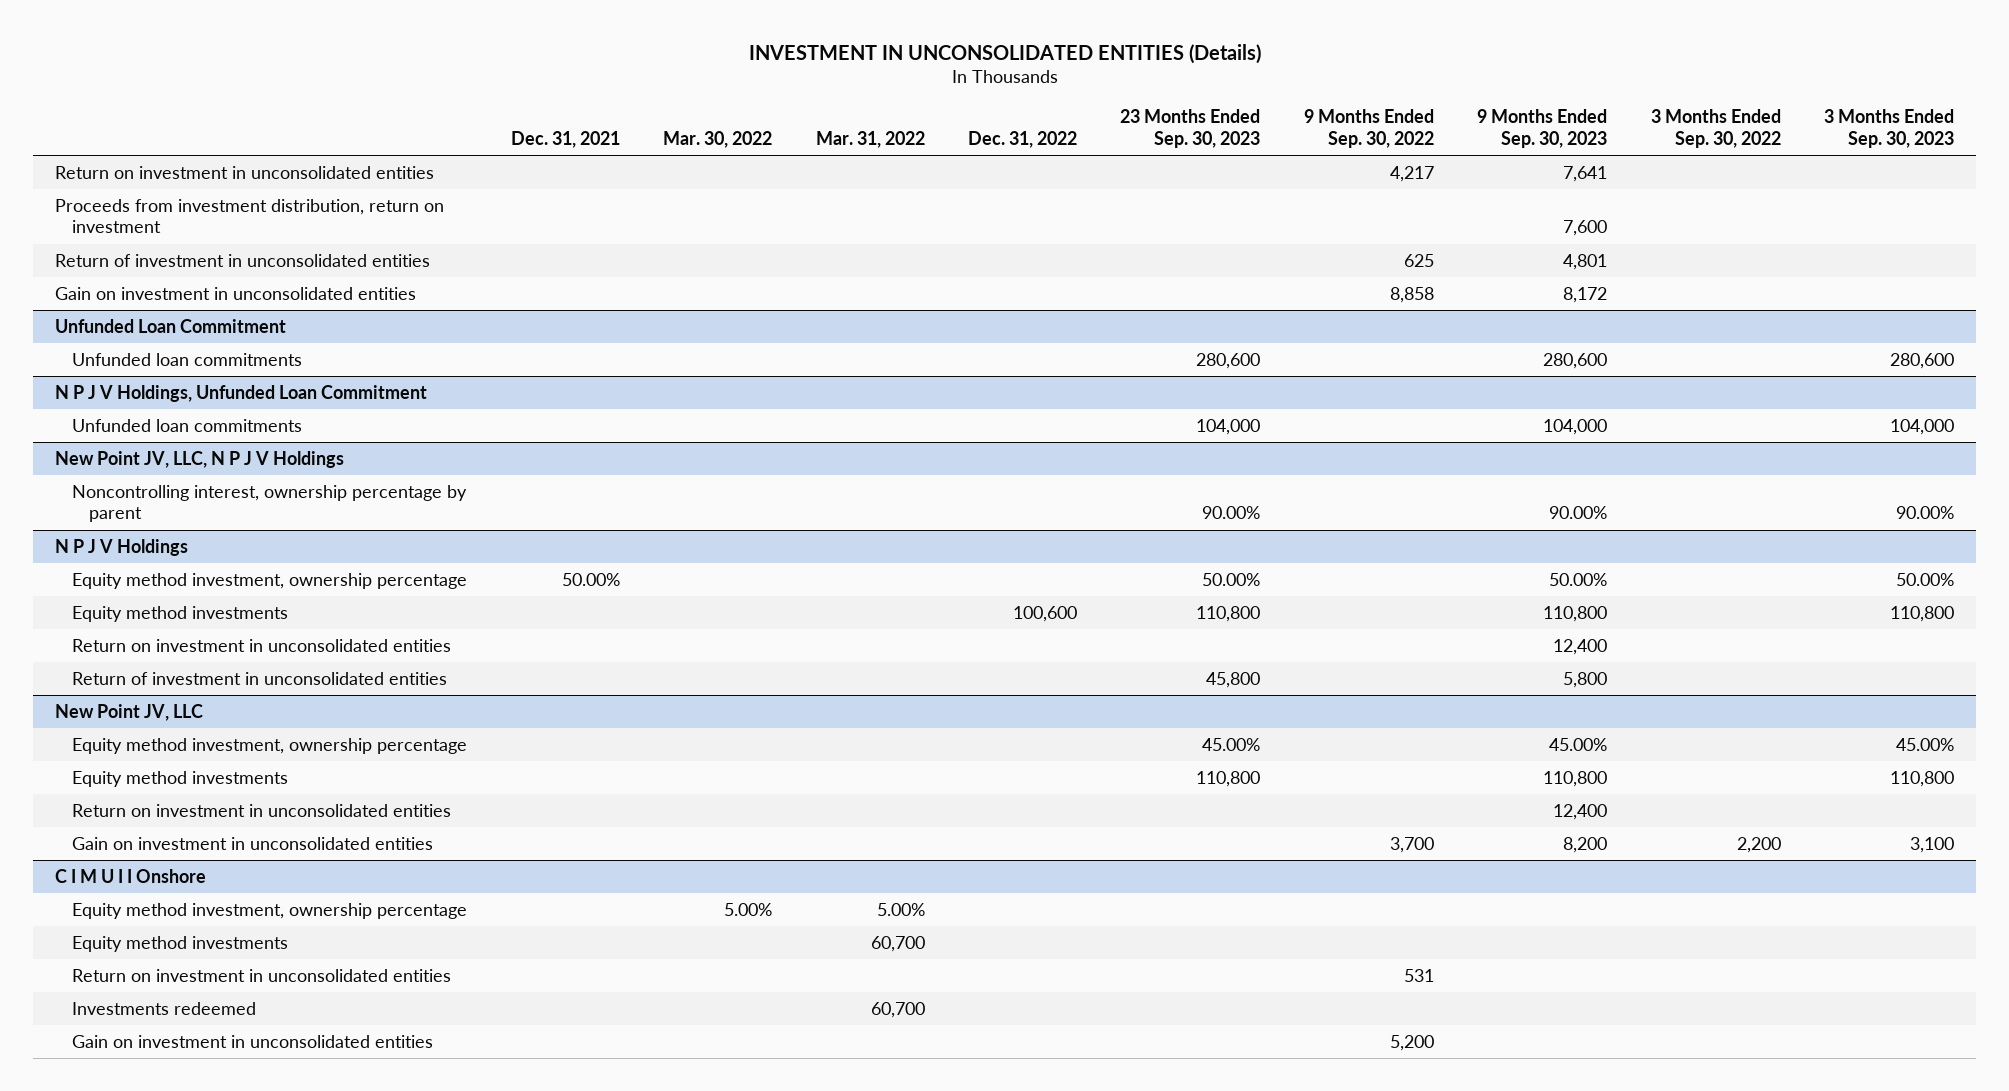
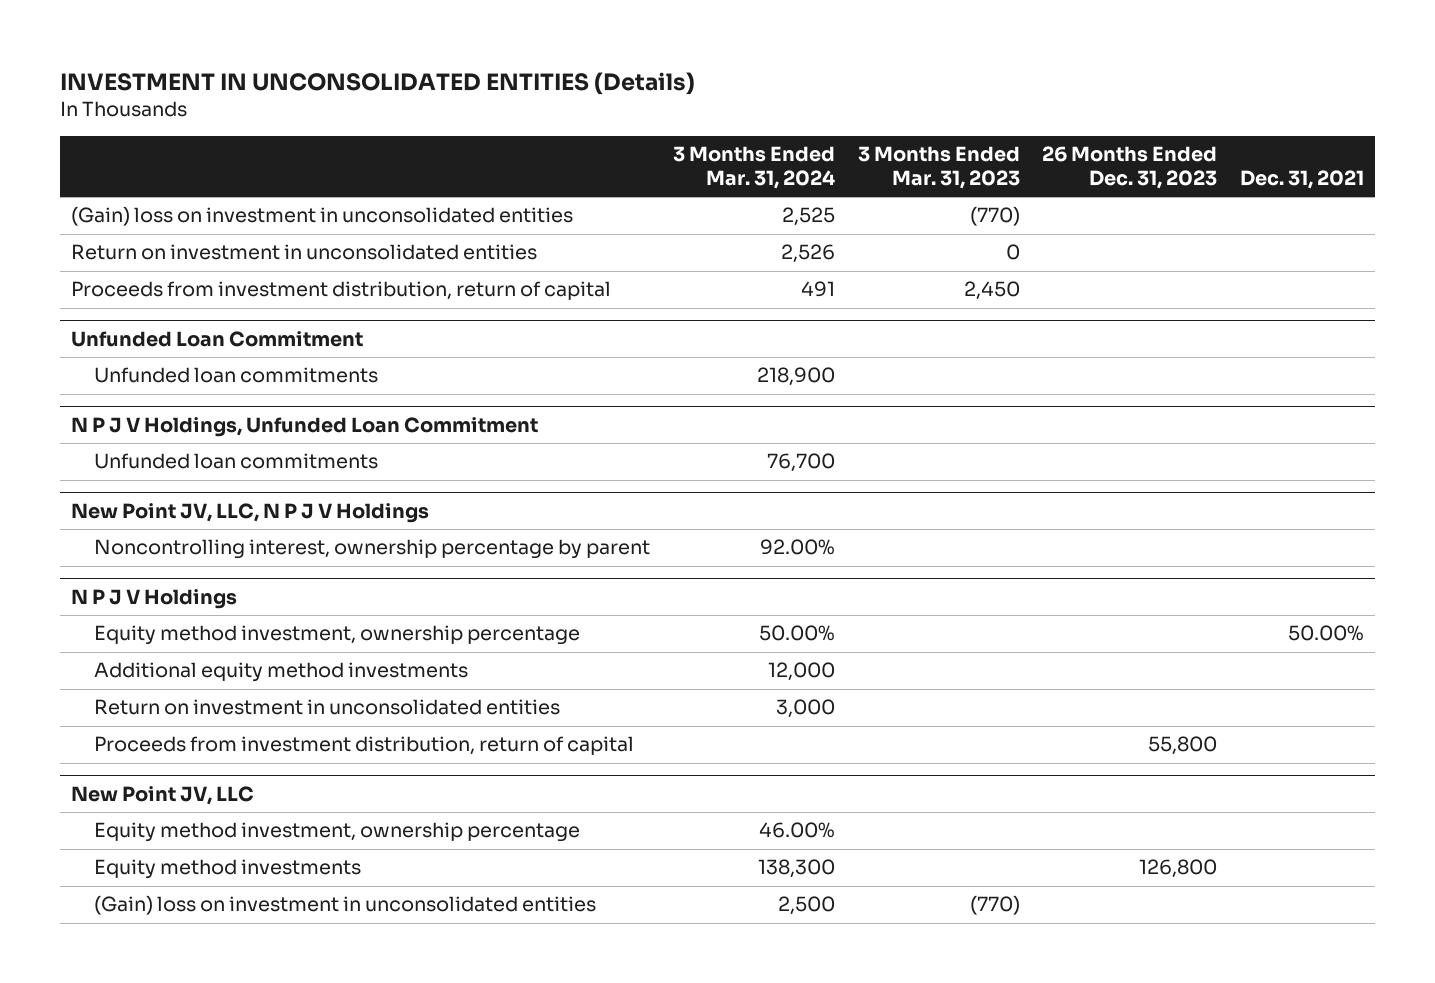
- | Dec. 31, 2021 | Mar. 30, 2022 | Mar. 31, 2022 | Dec. 31, 2022 | 23 Months Ended Sep. 30, 2023 | 9 Months Ended Sep. 30, 2022 | 9 Months Ended Sep. 30, 2023 | 3 Months Ended Sep. 30, 2022 | 3 Months Ended Sep. 30, 2023
+ | 3 Months Ended Mar. 31, 2024 | 3 Months Ended Mar. 31, 2023 | 26 Months Ended Dec. 31, 2023 | Dec. 31, 2021
+ (Gain) loss on investment in unconsolidated entities | 2,525 | (770) | |
- Proceeds from investment distribution, return on investment | | | | | | | 7,600 | |
- Return of investment in unconsolidated entities | | | | | | 625 | 4,801 | |
- Gain on investment in unconsolidated entities | | | | | | 8,858 | 8,172 | |
+ Proceeds from investment distribution, return of capital | 491 | 2,450 | |
@ N P J V Holdings
- Equity method investments | | | | 100,600 | 110,800 | | 110,800 | | 110,800
+ Additional equity method investments | 12,000 | | |
- Return of investment in unconsolidated entities | | | | | 45,800 | | 5,800 | |
+ Proceeds from investment distribution, return of capital | | | 55,800 |
@ New Point JV, LLC
- Return on investment in unconsolidated entities | | | | | | | 12,400 | |
- Gain on investment in unconsolidated entities | | | | | | 3,700 | 8,200 | 2,200 | 3,100
- C I M U I I Onshore
- Equity method investment, ownership percentage | | 5.00% | 5.00% | | | | | |
- Equity method investments | | | 60,700 | | | | | |
- Return on investment in unconsolidated entities | | | | | | 531 | | |
- Investments redeemed | | | 60,700 | | | | | |
- Gain on investment in unconsolidated entities | | | | | | 5,200 | | |
@ New Point JV, LLC
+ (Gain) loss on investment in unconsolidated entities | 2,500 | (770) | |

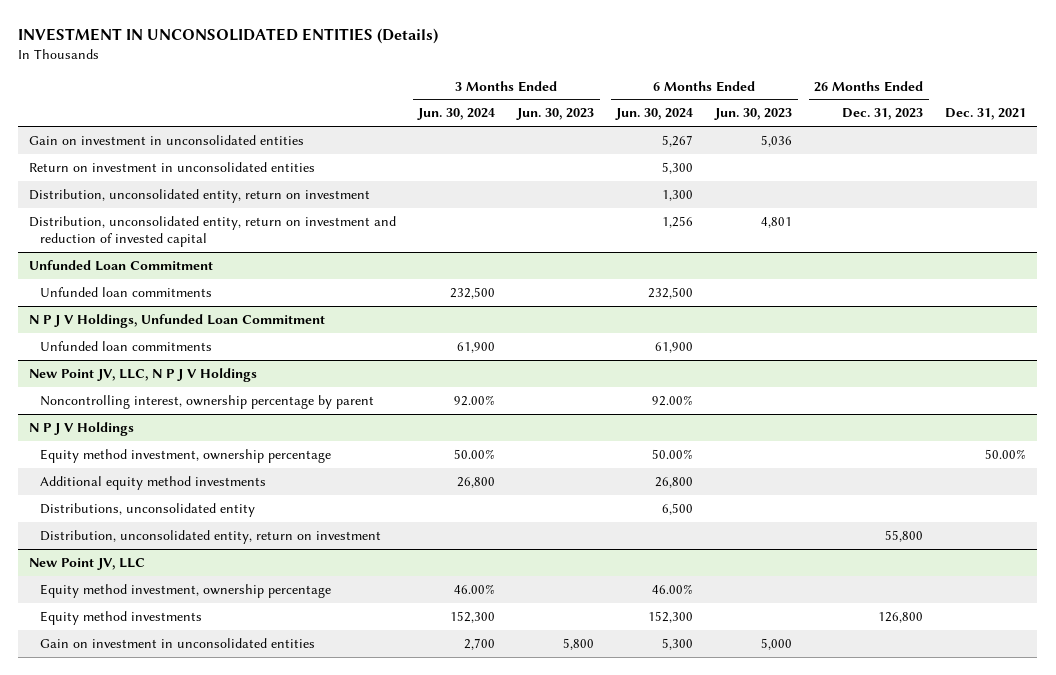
- | 3 Months Ended Mar. 31, 2024 | 3 Months Ended Mar. 31, 2023 | 26 Months Ended Dec. 31, 2023 | Dec. 31, 2021
+ | 3 Months Ended Jun. 30, 2024 | 3 Months Ended Jun. 30, 2023 | 6 Months Ended Jun. 30, 2024 | 6 Months Ended Jun. 30, 2023 | 26 Months Ended Dec. 31, 2023 | Dec. 31, 2021
- (Gain) loss on investment in unconsolidated entities | 2,525 | (770) | |
+ Gain on investment in unconsolidated entities | | | 5,267 | 5,036 | |
- Proceeds from investment distribution, return of capital | 491 | 2,450 | |
+ Distribution, unconsolidated entity, return on investment | | | 1,300 | | |
+ Distribution, unconsolidated entity, return on investment and reduction of invested capital | | | 1,256 | 4,801 | |
@ N P J V Holdings
- Return on investment in unconsolidated entities | 3,000 | | |
- Proceeds from investment distribution, return of capital | | | 55,800 |
+ Distributions, unconsolidated entity | | | 6,500 | | |
+ Distribution, unconsolidated entity, return on investment | | | | | 55,800 |
@ New Point JV, LLC
- (Gain) loss on investment in unconsolidated entities | 2,500 | (770) | |
+ Gain on investment in unconsolidated entities | 2,700 | 5,800 | 5,300 | 5,000 | |

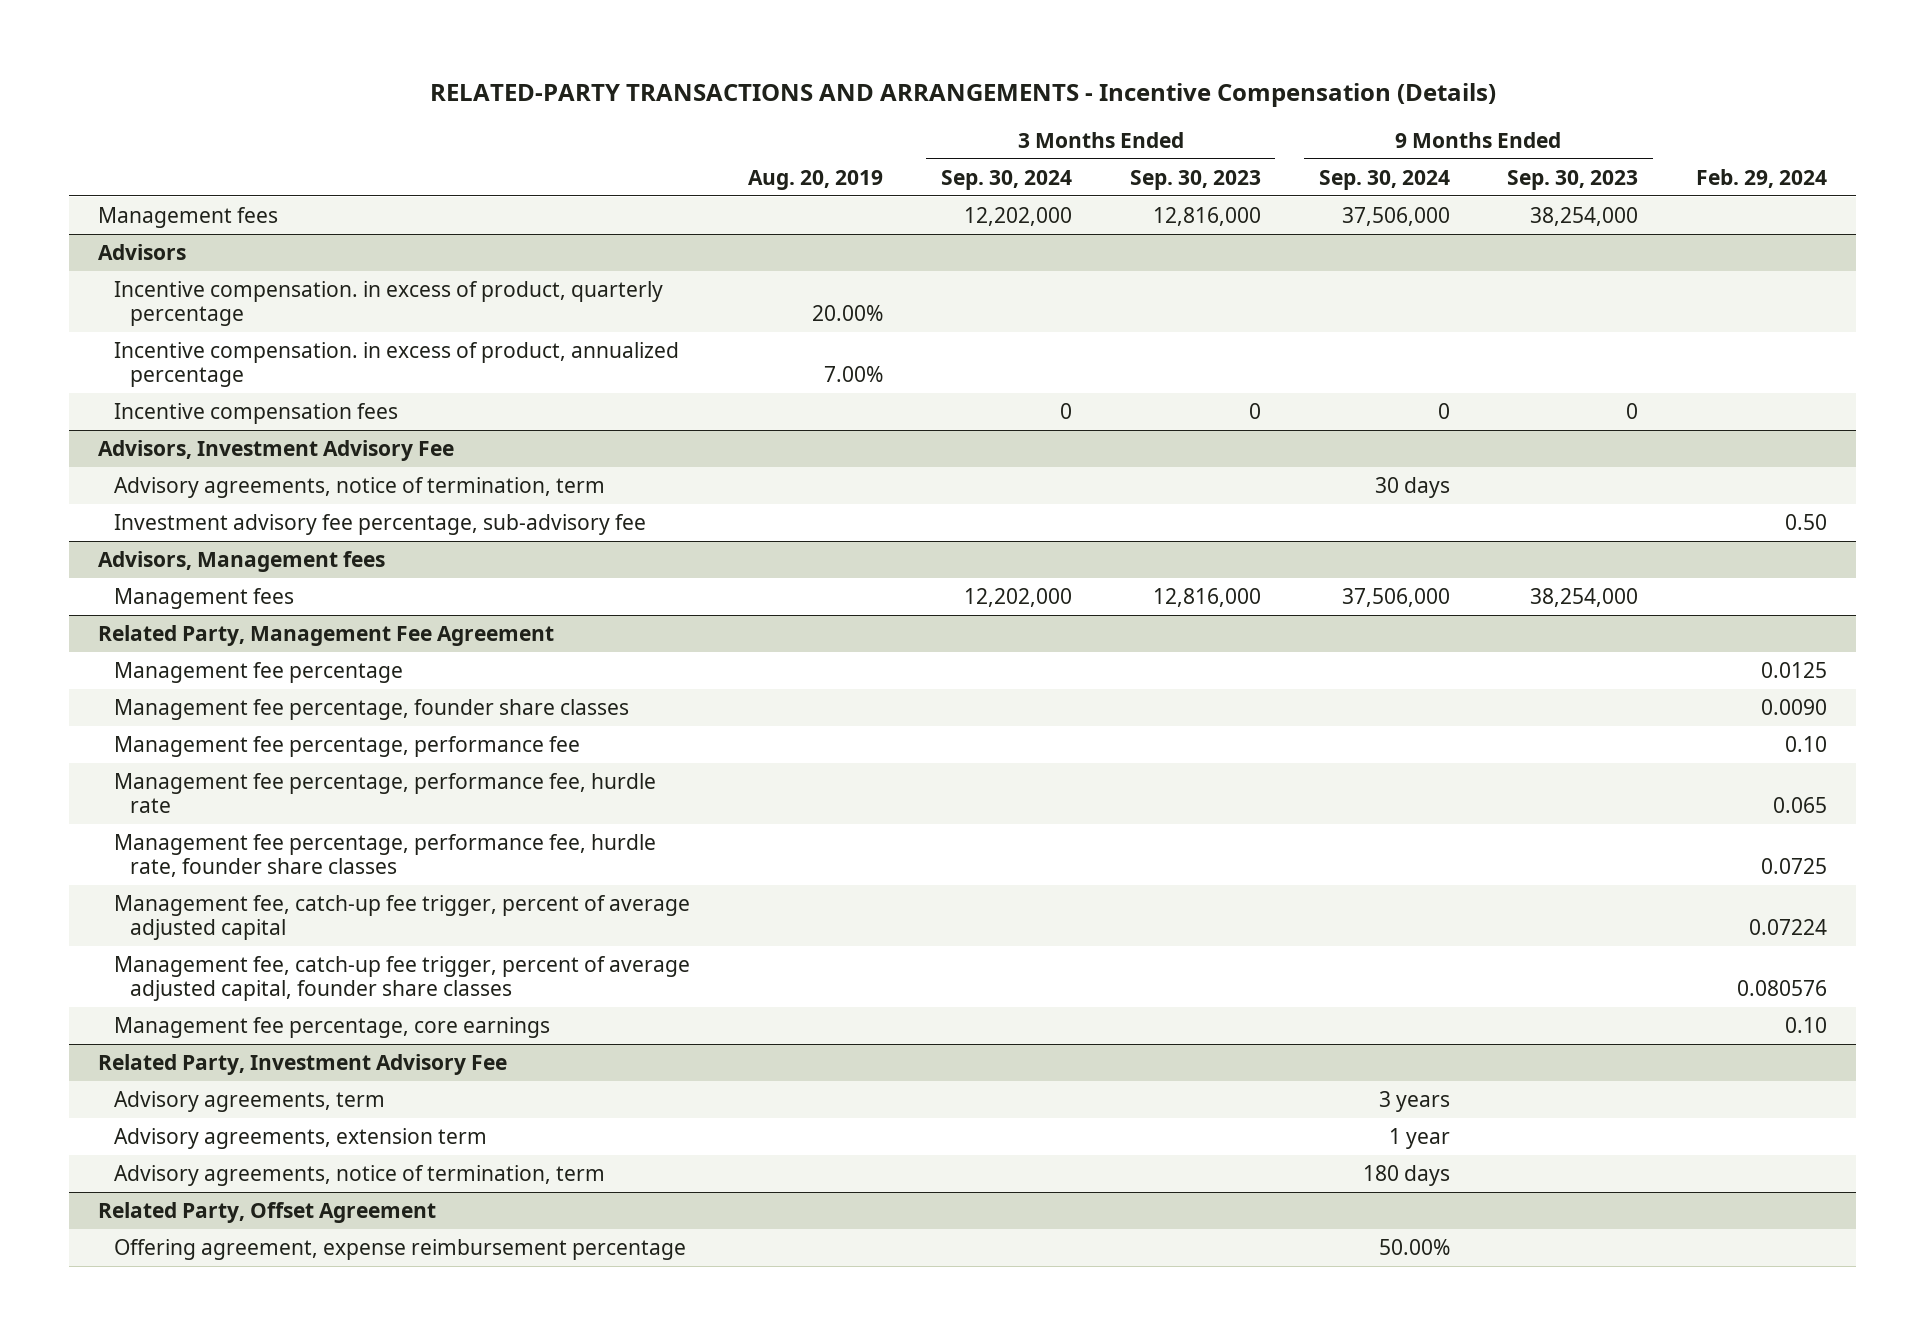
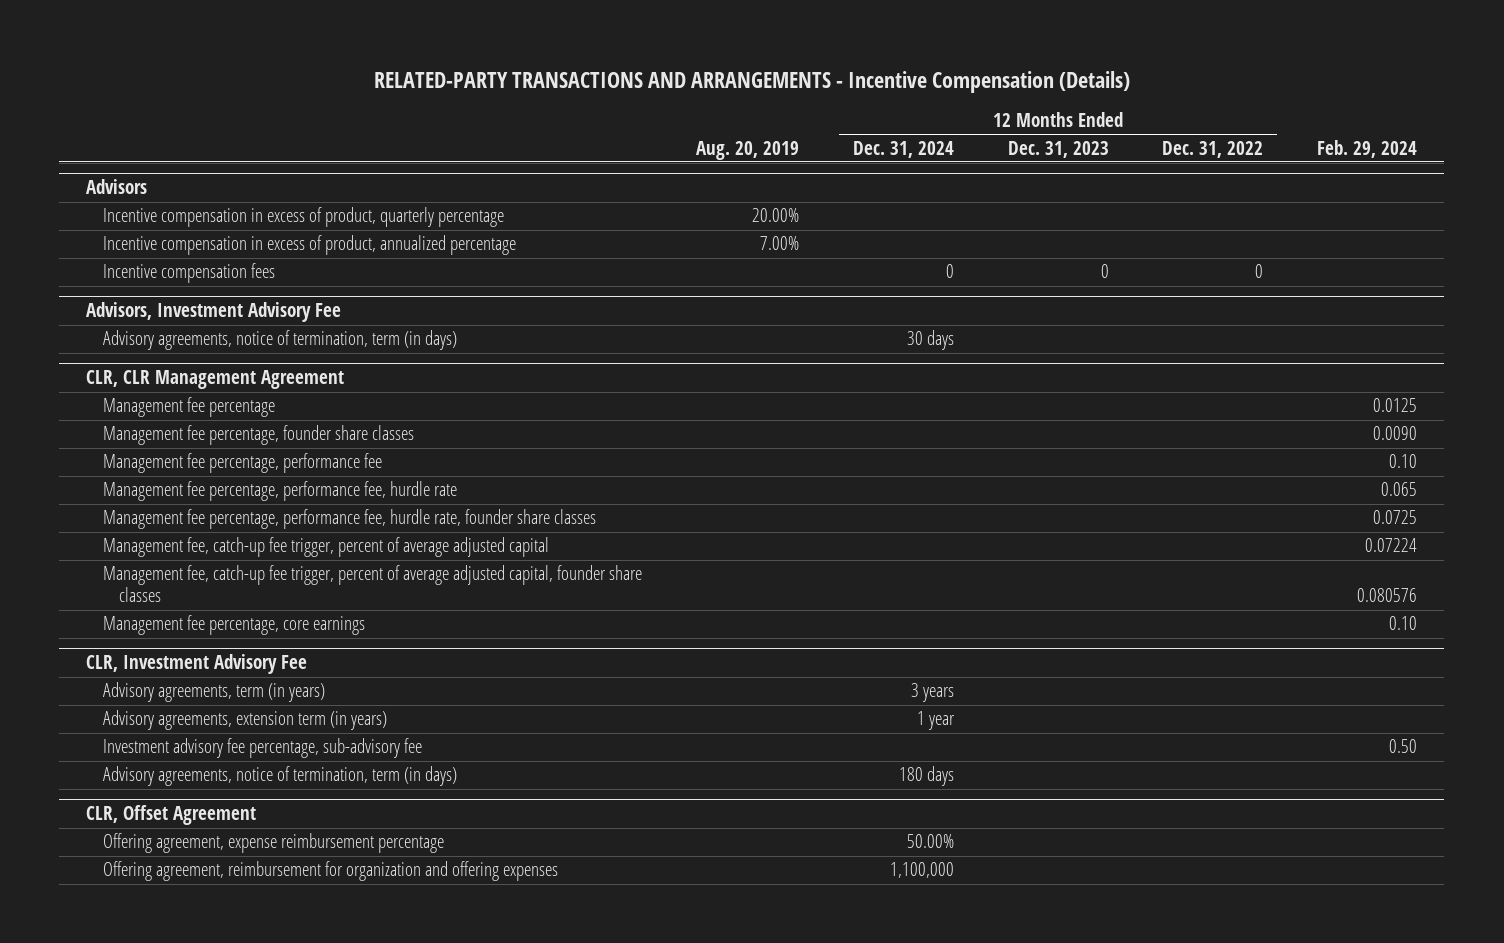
- | Aug. 20, 2019 | 3 Months Ended Sep. 30, 2024 | 3 Months Ended Sep. 30, 2023 | 9 Months Ended Sep. 30, 2024 | 9 Months Ended Sep. 30, 2023 | Feb. 29, 2024
+ | Aug. 20, 2019 | 12 Months Ended Dec. 31, 2024 | 12 Months Ended Dec. 31, 2023 | 12 Months Ended Dec. 31, 2022 | Feb. 29, 2024
- Management fees | | 12,202,000 | 12,816,000 | 37,506,000 | 38,254,000 |
@ Advisors
- Incentive compensation. in excess of product, quarterly percentage | 20.00% | | | | |
- Incentive compensation. in excess of product, annualized percentage | 7.00% | | | | |
+ Incentive compensation in excess of product, quarterly percentage | 20.00% | | | |
+ Incentive compensation in excess of product, annualized percentage | 7.00% | | | |
@ Advisors, Investment Advisory Fee
- Advisory agreements, notice of termination, term | | | | 30 days | |
- Investment advisory fee percentage, sub-advisory fee | | | | | | 0.50
- Advisors, Management fees
- Management fees | | 12,202,000 | 12,816,000 | 37,506,000 | 38,254,000 |
- Related Party, Management Fee Agreement
@ Advisors, Investment Advisory Fee
+ Advisory agreements, notice of termination, term (in days) | | 30 days | | |
+ CLR, CLR Management Agreement
- Related Party, Investment Advisory Fee
- Advisory agreements, term | | | | 3 years | |
- Advisory agreements, extension term | | | | 1 year | |
- Advisory agreements, notice of termination, term | | | | 180 days | |
- Related Party, Offset Agreement
- Offering agreement, expense reimbursement percentage | | | | 50.00% | |
+ CLR, Investment Advisory Fee
+ Advisory agreements, term (in years) | | 3 years | | |
+ Advisory agreements, extension term (in years) | | 1 year | | |
+ Investment advisory fee percentage, sub-advisory fee | | | | | 0.50
+ Advisory agreements, notice of termination, term (in days) | | 180 days | | |
+ CLR, Offset Agreement
+ Offering agreement, expense reimbursement percentage | | 50.00% | | |
+ Offering agreement, reimbursement for organization and offering expenses | | 1,100,000 | | |

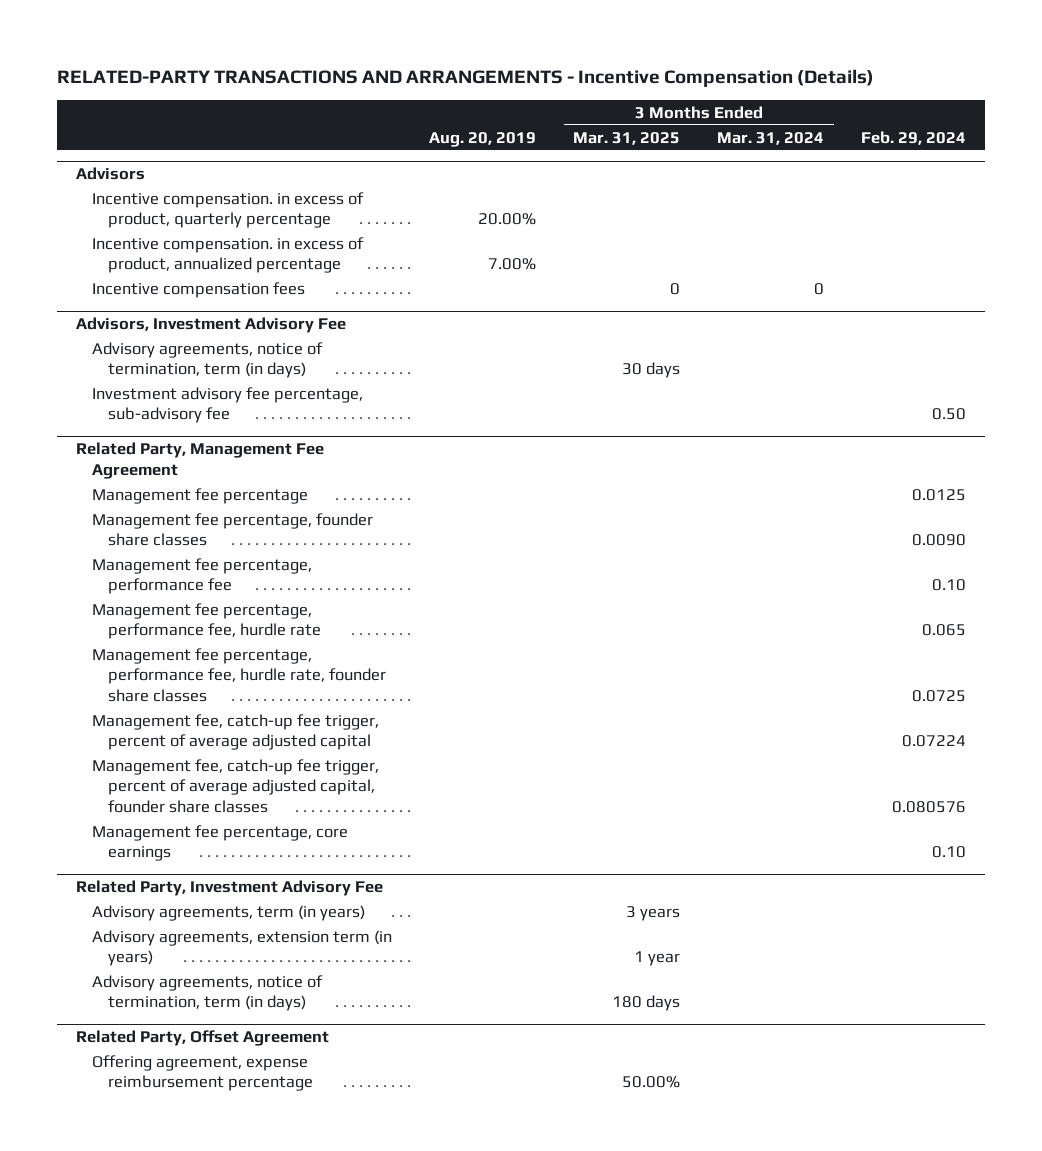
- | Aug. 20, 2019 | 12 Months Ended Dec. 31, 2024 | 12 Months Ended Dec. 31, 2023 | 12 Months Ended Dec. 31, 2022 | Feb. 29, 2024
+ | Aug. 20, 2019 | 3 Months Ended Mar. 31, 2025 | 3 Months Ended Mar. 31, 2024 | Feb. 29, 2024
@ Advisors
- Incentive compensation in excess of product, quarterly percentage | 20.00% | | | |
- Incentive compensation in excess of product, annualized percentage | 7.00% | | | |
+ Incentive compensation. in excess of product, quarterly percentage | 20.00% | | |
+ Incentive compensation. in excess of product, annualized percentage | 7.00% | | |
- CLR, CLR Management Agreement
@ Advisors, Investment Advisory Fee
+ Investment advisory fee percentage, sub-advisory fee | | | | 0.50
+ Related Party, Management Fee Agreement
- CLR, Investment Advisory Fee
+ Related Party, Investment Advisory Fee
- Investment advisory fee percentage, sub-advisory fee | | | | | 0.50
- CLR, Offset Agreement
- Offering agreement, expense reimbursement percentage | | 50.00% | | |
- Offering agreement, reimbursement for organization and offering expenses | | 1,100,000 | | |
+ Related Party, Offset Agreement
+ Offering agreement, expense reimbursement percentage | | 50.00% | |

